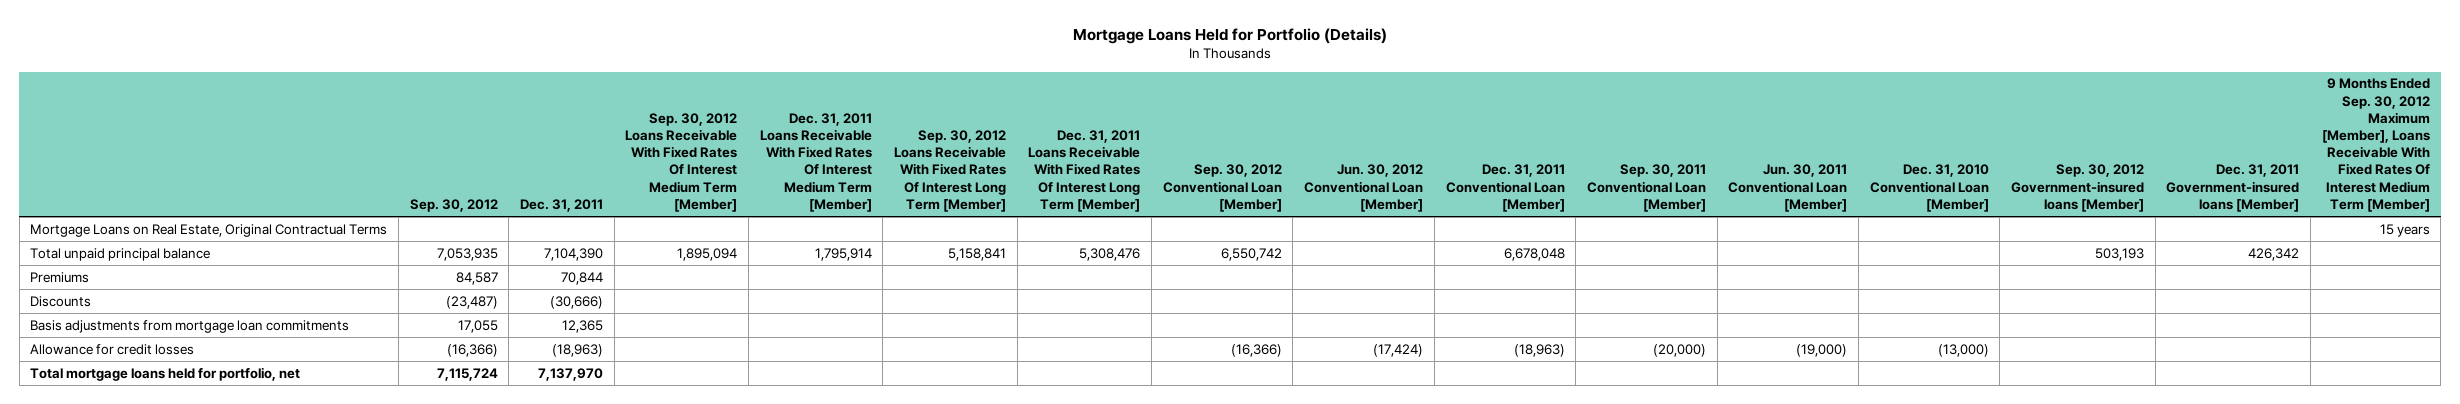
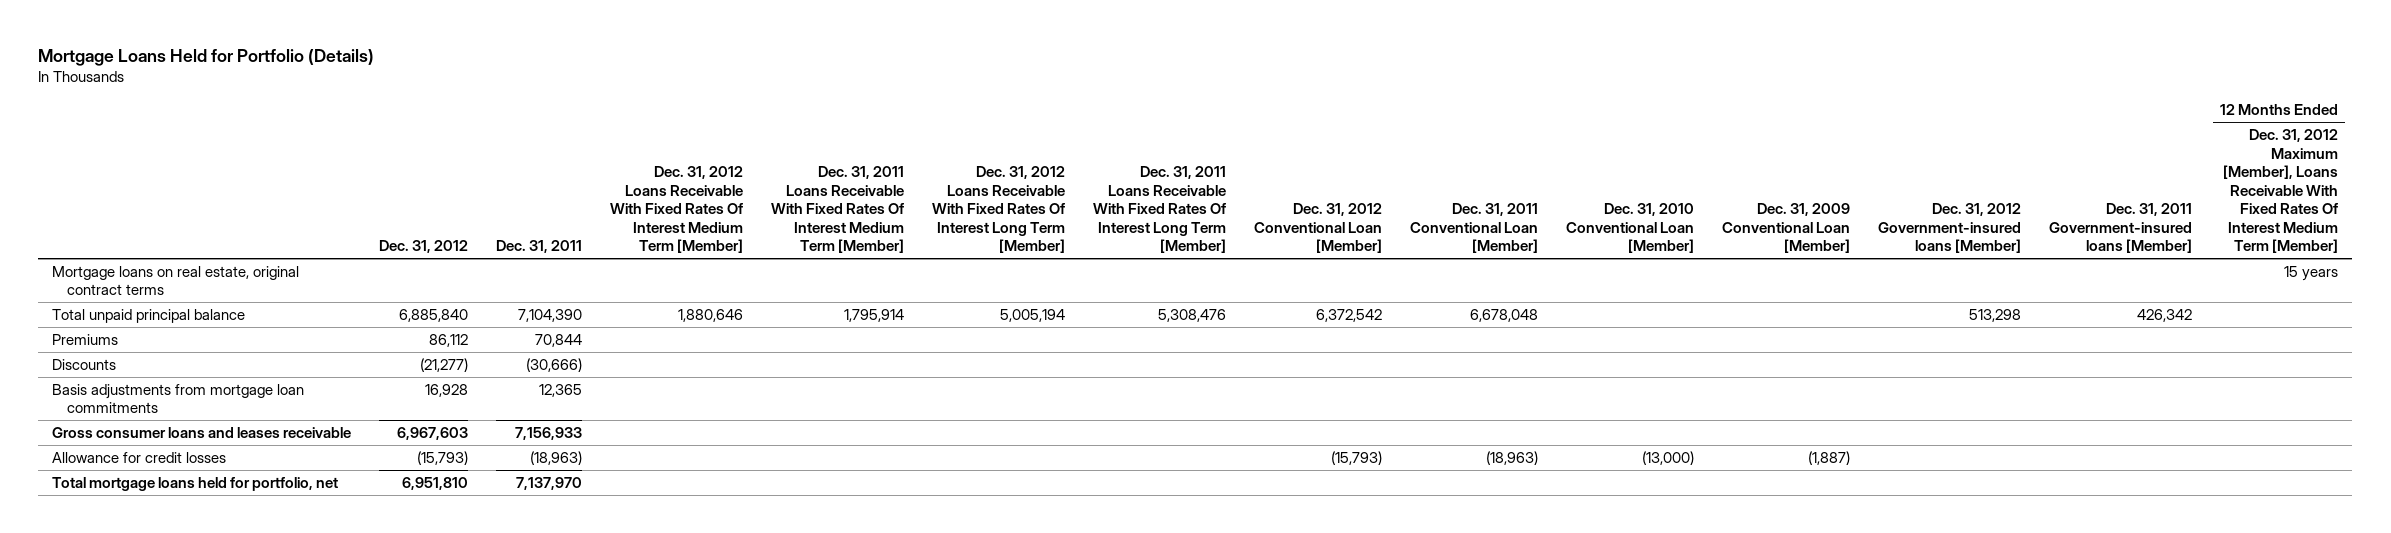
- | Sep. 30, 2012 | Dec. 31, 2011 | Sep. 30, 2012 Loans Receivable With Fixed Rates Of Interest Medium Term [Member] | Dec. 31, 2011 Loans Receivable With Fixed Rates Of Interest Medium Term [Member] | Sep. 30, 2012 Loans Receivable With Fixed Rates Of Interest Long Term [Member] | Dec. 31, 2011 Loans Receivable With Fixed Rates Of Interest Long Term [Member] | Sep. 30, 2012 Conventional Loan [Member] | Jun. 30, 2012 Conventional Loan [Member] | Dec. 31, 2011 Conventional Loan [Member] | Sep. 30, 2011 Conventional Loan [Member] | Jun. 30, 2011 Conventional Loan [Member] | Dec. 31, 2010 Conventional Loan [Member] | Sep. 30, 2012 Government-insured loans [Member] | Dec. 31, 2011 Government-insured loans [Member] | 9 Months Ended Sep. 30, 2012 Maximum [Member], Loans Receivable With Fixed Rates Of Interest Medium Term [Member]
+ | Dec. 31, 2012 | Dec. 31, 2011 | Dec. 31, 2012 Loans Receivable With Fixed Rates Of Interest Medium Term [Member] | Dec. 31, 2011 Loans Receivable With Fixed Rates Of Interest Medium Term [Member] | Dec. 31, 2012 Loans Receivable With Fixed Rates Of Interest Long Term [Member] | Dec. 31, 2011 Loans Receivable With Fixed Rates Of Interest Long Term [Member] | Dec. 31, 2012 Conventional Loan [Member] | Dec. 31, 2011 Conventional Loan [Member] | Dec. 31, 2010 Conventional Loan [Member] | Dec. 31, 2009 Conventional Loan [Member] | Dec. 31, 2012 Government-insured loans [Member] | Dec. 31, 2011 Government-insured loans [Member] | 12 Months Ended Dec. 31, 2012 Maximum [Member], Loans Receivable With Fixed Rates Of Interest Medium Term [Member]
- Mortgage Loans on Real Estate, Original Contractual Terms | | | | | | | | | | | | | | | 15 years
+ Mortgage loans on real estate, original contract terms | | | | | | | | | | | | | 15 years
+ Gross consumer loans and leases receivable | 6,967,603 | 7,156,933 | | | | | | | | | | |

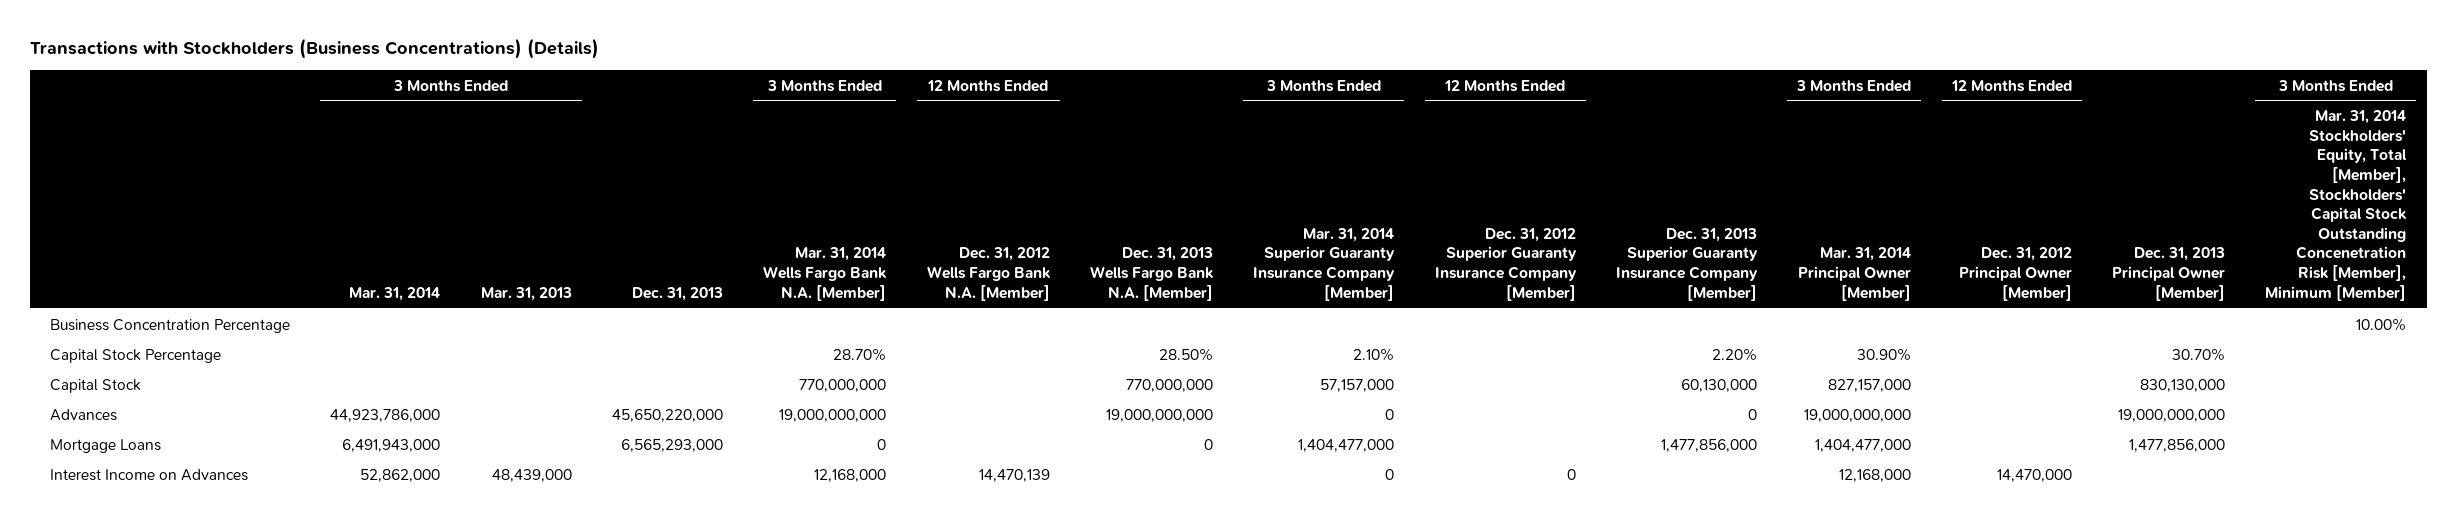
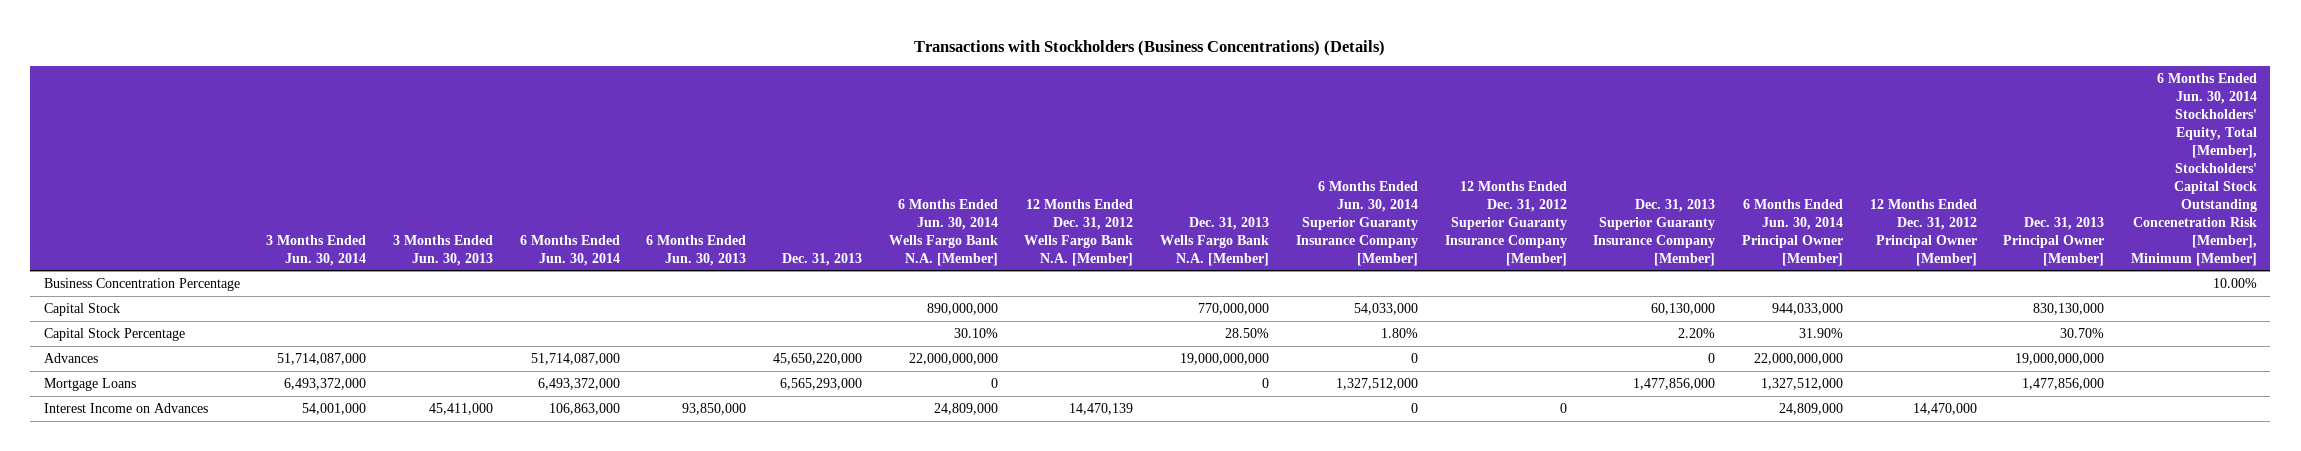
- | 3 Months Ended Mar. 31, 2014 | 3 Months Ended Mar. 31, 2013 | Dec. 31, 2013 | 3 Months Ended Mar. 31, 2014 Wells Fargo Bank N.A. [Member] | 12 Months Ended Dec. 31, 2012 Wells Fargo Bank N.A. [Member] | Dec. 31, 2013 Wells Fargo Bank N.A. [Member] | 3 Months Ended Mar. 31, 2014 Superior Guaranty Insurance Company [Member] | 12 Months Ended Dec. 31, 2012 Superior Guaranty Insurance Company [Member] | Dec. 31, 2013 Superior Guaranty Insurance Company [Member] | 3 Months Ended Mar. 31, 2014 Principal Owner [Member] | 12 Months Ended Dec. 31, 2012 Principal Owner [Member] | Dec. 31, 2013 Principal Owner [Member] | 3 Months Ended Mar. 31, 2014 Stockholders' Equity, Total [Member], Stockholders' Capital Stock Outstanding Concenetration Risk [Member], Minimum [Member]
+ | 3 Months Ended Jun. 30, 2014 | 3 Months Ended Jun. 30, 2013 | 6 Months Ended Jun. 30, 2014 | 6 Months Ended Jun. 30, 2013 | Dec. 31, 2013 | 6 Months Ended Jun. 30, 2014 Wells Fargo Bank N.A. [Member] | 12 Months Ended Dec. 31, 2012 Wells Fargo Bank N.A. [Member] | Dec. 31, 2013 Wells Fargo Bank N.A. [Member] | 6 Months Ended Jun. 30, 2014 Superior Guaranty Insurance Company [Member] | 12 Months Ended Dec. 31, 2012 Superior Guaranty Insurance Company [Member] | Dec. 31, 2013 Superior Guaranty Insurance Company [Member] | 6 Months Ended Jun. 30, 2014 Principal Owner [Member] | 12 Months Ended Dec. 31, 2012 Principal Owner [Member] | Dec. 31, 2013 Principal Owner [Member] | 6 Months Ended Jun. 30, 2014 Stockholders' Equity, Total [Member], Stockholders' Capital Stock Outstanding Concenetration Risk [Member], Minimum [Member]
moved down: Capital Stock Percentage | | | | | | 30.10% | | 28.50% | 1.80% | | 2.20% | 31.90% | | 30.70% |

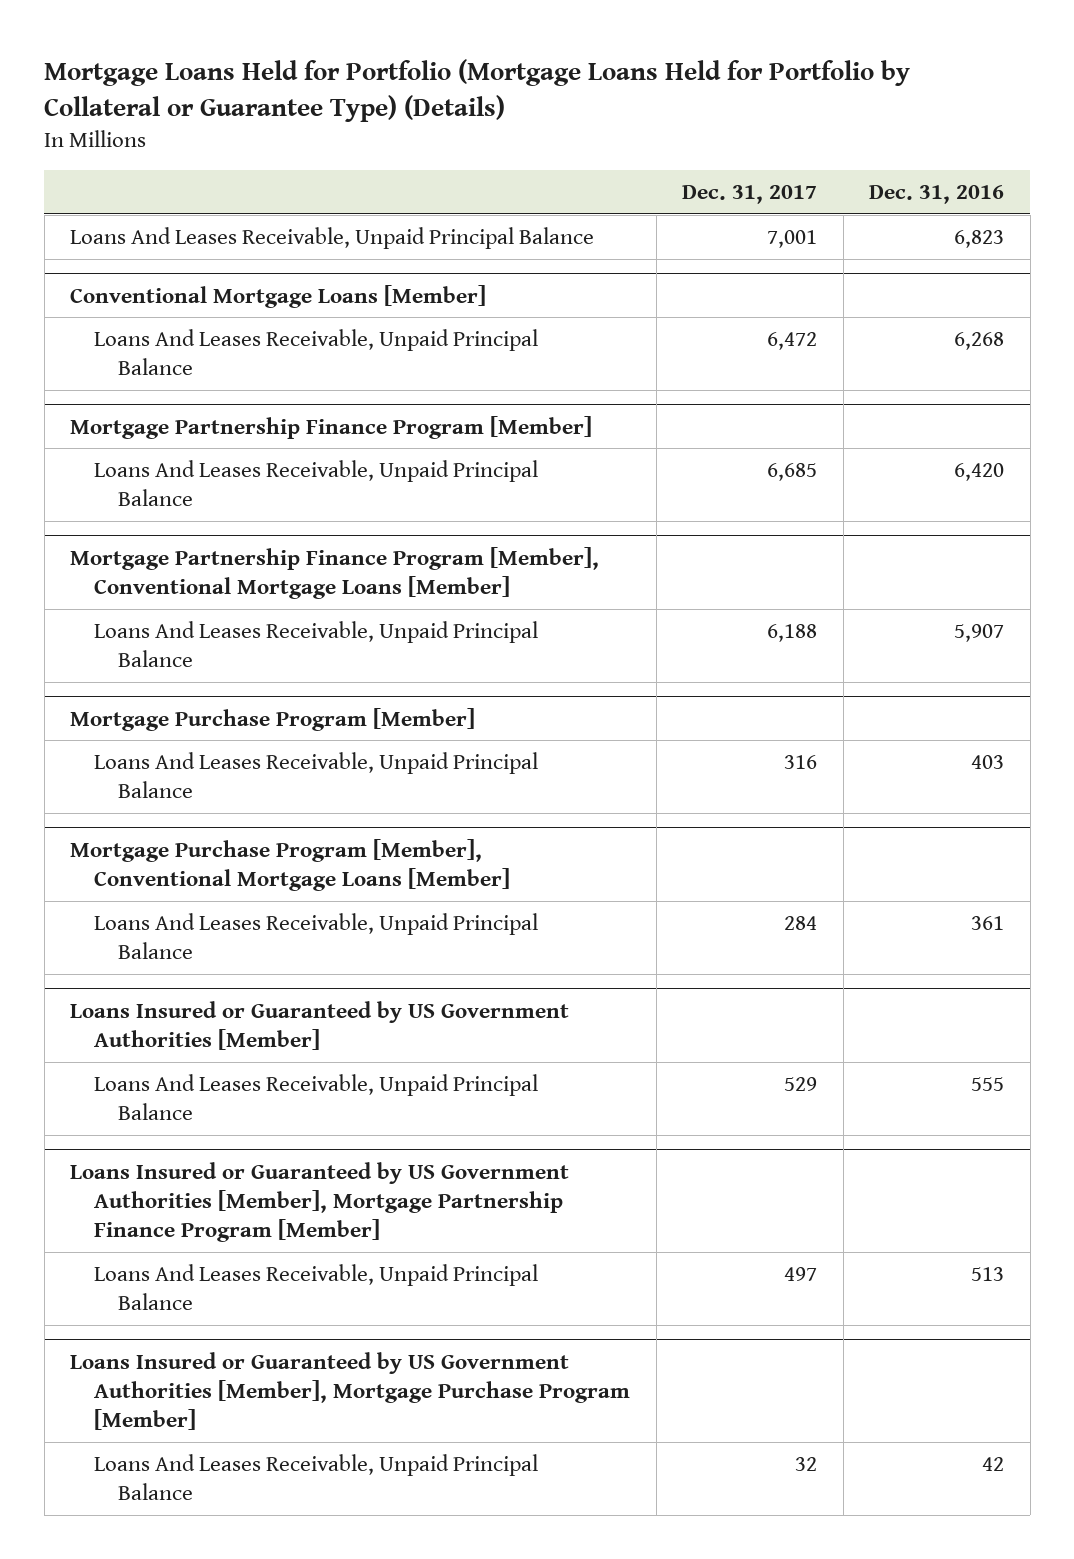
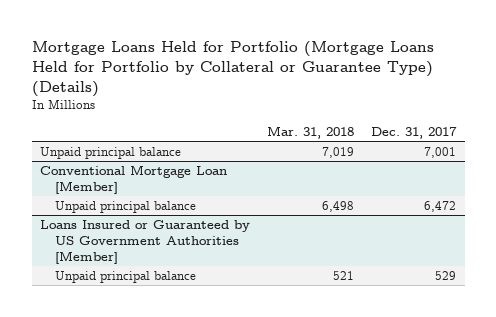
- | Dec. 31, 2017 | Dec. 31, 2016
+ | Mar. 31, 2018 | Dec. 31, 2017
- Loans And Leases Receivable, Unpaid Principal Balance | 7,001 | 6,823
- Conventional Mortgage Loans [Member]
- Loans And Leases Receivable, Unpaid Principal Balance | 6,472 | 6,268
- Mortgage Partnership Finance Program [Member]
- Loans And Leases Receivable, Unpaid Principal Balance | 6,685 | 6,420
- Mortgage Partnership Finance Program [Member], Conventional Mortgage Loans [Member]
- Loans And Leases Receivable, Unpaid Principal Balance | 6,188 | 5,907
- Mortgage Purchase Program [Member]
- Loans And Leases Receivable, Unpaid Principal Balance | 316 | 403
- Mortgage Purchase Program [Member], Conventional Mortgage Loans [Member]
- Loans And Leases Receivable, Unpaid Principal Balance | 284 | 361
+ Unpaid principal balance | 7,019 | 7,001
+ Conventional Mortgage Loan [Member]
+ Unpaid principal balance | 6,498 | 6,472
@ Loans Insured or Guaranteed by US Government Authorities [Member]
- Loans And Leases Receivable, Unpaid Principal Balance | 529 | 555
- Loans Insured or Guaranteed by US Government Authorities [Member], Mortgage Partnership Finance Program [Member]
- Loans And Leases Receivable, Unpaid Principal Balance | 497 | 513
- Loans Insured or Guaranteed by US Government Authorities [Member], Mortgage Purchase Program [Member]
- Loans And Leases Receivable, Unpaid Principal Balance | 32 | 42
@ Loans Insured or Guaranteed by US Government Authorities [Member]
+ Unpaid principal balance | 521 | 529

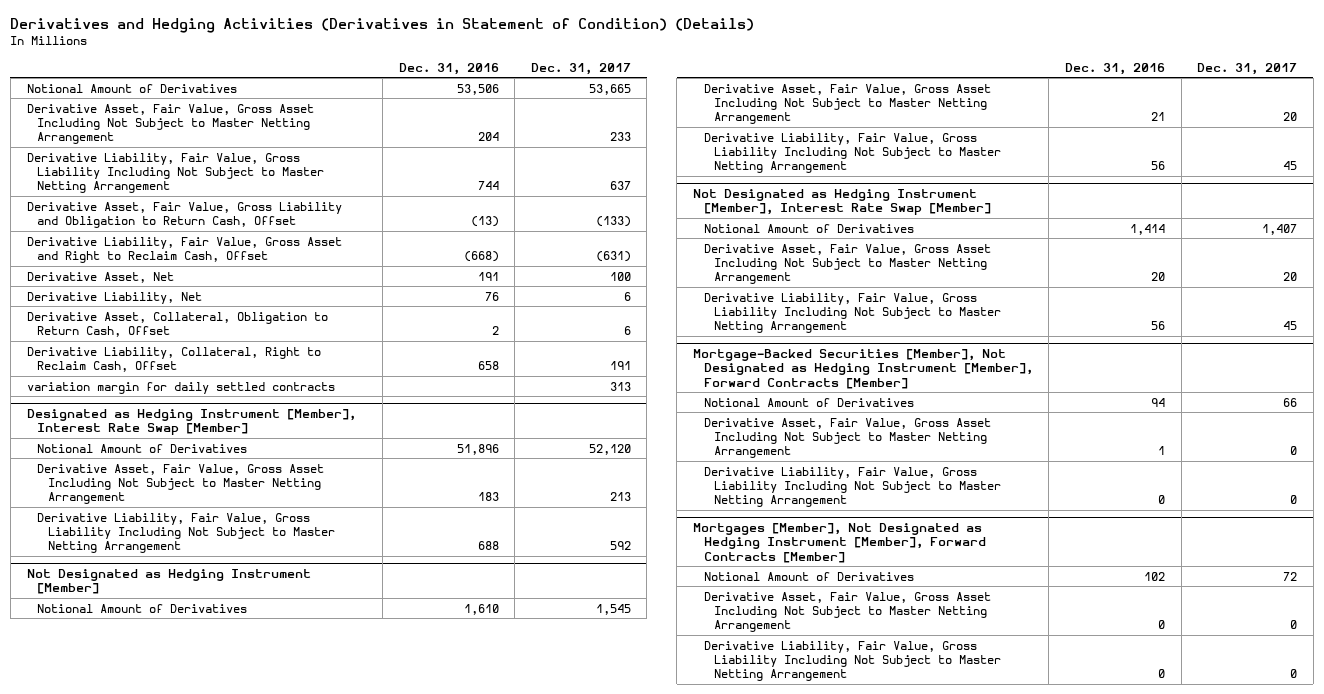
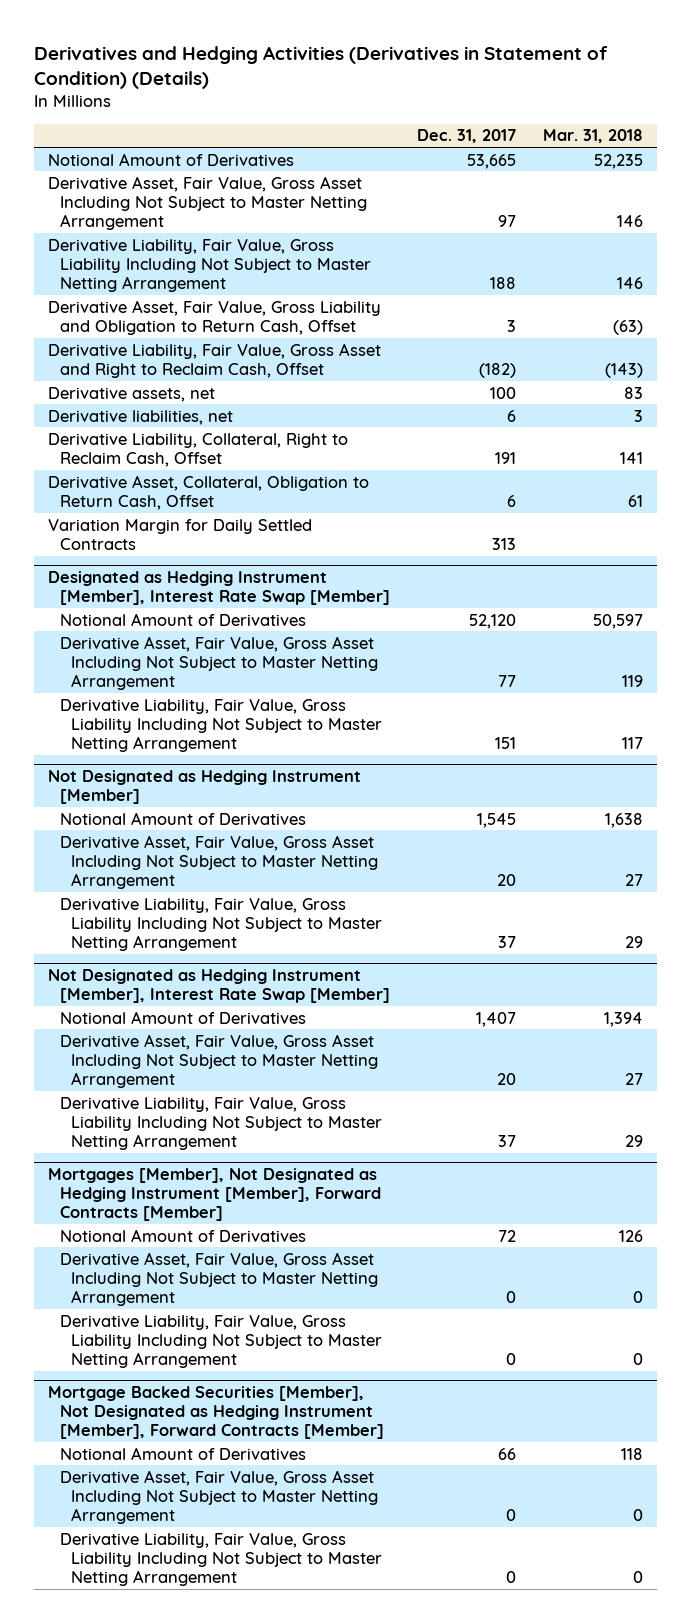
- | Dec. 31, 2016 | Dec. 31, 2017
+ | Dec. 31, 2017 | Mar. 31, 2018
- Derivative Asset, Fair Value, Gross Asset Including Not Subject to Master Netting Arrangement | 204 | 233
- Derivative Liability, Fair Value, Gross Liability Including Not Subject to Master Netting Arrangement | 744 | 637
- Derivative Asset, Fair Value, Gross Liability and Obligation to Return Cash, Offset | (13) | (133)
- Derivative Liability, Fair Value, Gross Asset and Right to Reclaim Cash, Offset | (668) | (631)
- Derivative Asset, Net | 191 | 100
- Derivative Liability, Net | 76 | 6
+ Derivative Asset, Fair Value, Gross Asset Including Not Subject to Master Netting Arrangement | 97 | 146
+ Derivative Liability, Fair Value, Gross Liability Including Not Subject to Master Netting Arrangement | 188 | 146
+ Derivative Asset, Fair Value, Gross Liability and Obligation to Return Cash, Offset | 3 | (63)
+ Derivative Liability, Fair Value, Gross Asset and Right to Reclaim Cash, Offset | (182) | (143)
+ Derivative assets, net | 100 | 83
+ Derivative liabilities, net | 6 | 3
- variation margin for daily settled contracts | | 313
moved down: Derivative Asset, Collateral, Obligation to Return Cash, Offset | 6 | 61
+ Variation Margin for Daily Settled Contracts | 313 |
@ Designated as Hedging Instrument [Member], Interest Rate Swap [Member]
- Derivative Asset, Fair Value, Gross Asset Including Not Subject to Master Netting Arrangement | 183 | 213
- Derivative Liability, Fair Value, Gross Liability Including Not Subject to Master Netting Arrangement | 688 | 592
+ Derivative Asset, Fair Value, Gross Asset Including Not Subject to Master Netting Arrangement | 77 | 119
+ Derivative Liability, Fair Value, Gross Liability Including Not Subject to Master Netting Arrangement | 151 | 117
@ Not Designated as Hedging Instrument [Member]
- Derivative Liability, Fair Value, Gross Liability Including Not Subject to Master Netting Arrangement | 56 | 45
+ Derivative Liability, Fair Value, Gross Liability Including Not Subject to Master Netting Arrangement | 37 | 29
@ Not Designated as Hedging Instrument [Member], Interest Rate Swap [Member]
- Derivative Liability, Fair Value, Gross Liability Including Not Subject to Master Netting Arrangement | 56 | 45
- Mortgage-Backed Securities [Member], Not Designated as Hedging Instrument [Member], Forward Contracts [Member]
- Notional Amount of Derivatives | 94 | 66
- Derivative Asset, Fair Value, Gross Asset Including Not Subject to Master Netting Arrangement | 1 | 0
- Derivative Liability, Fair Value, Gross Liability Including Not Subject to Master Netting Arrangement | 0 | 0
@ Not Designated as Hedging Instrument [Member], Interest Rate Swap [Member]
+ Derivative Liability, Fair Value, Gross Liability Including Not Subject to Master Netting Arrangement | 37 | 29
+ Mortgage Backed Securities [Member], Not Designated as Hedging Instrument [Member], Forward Contracts [Member]
+ Notional Amount of Derivatives | 66 | 118
+ Derivative Asset, Fair Value, Gross Asset Including Not Subject to Master Netting Arrangement | 0 | 0
+ Derivative Liability, Fair Value, Gross Liability Including Not Subject to Master Netting Arrangement | 0 | 0

